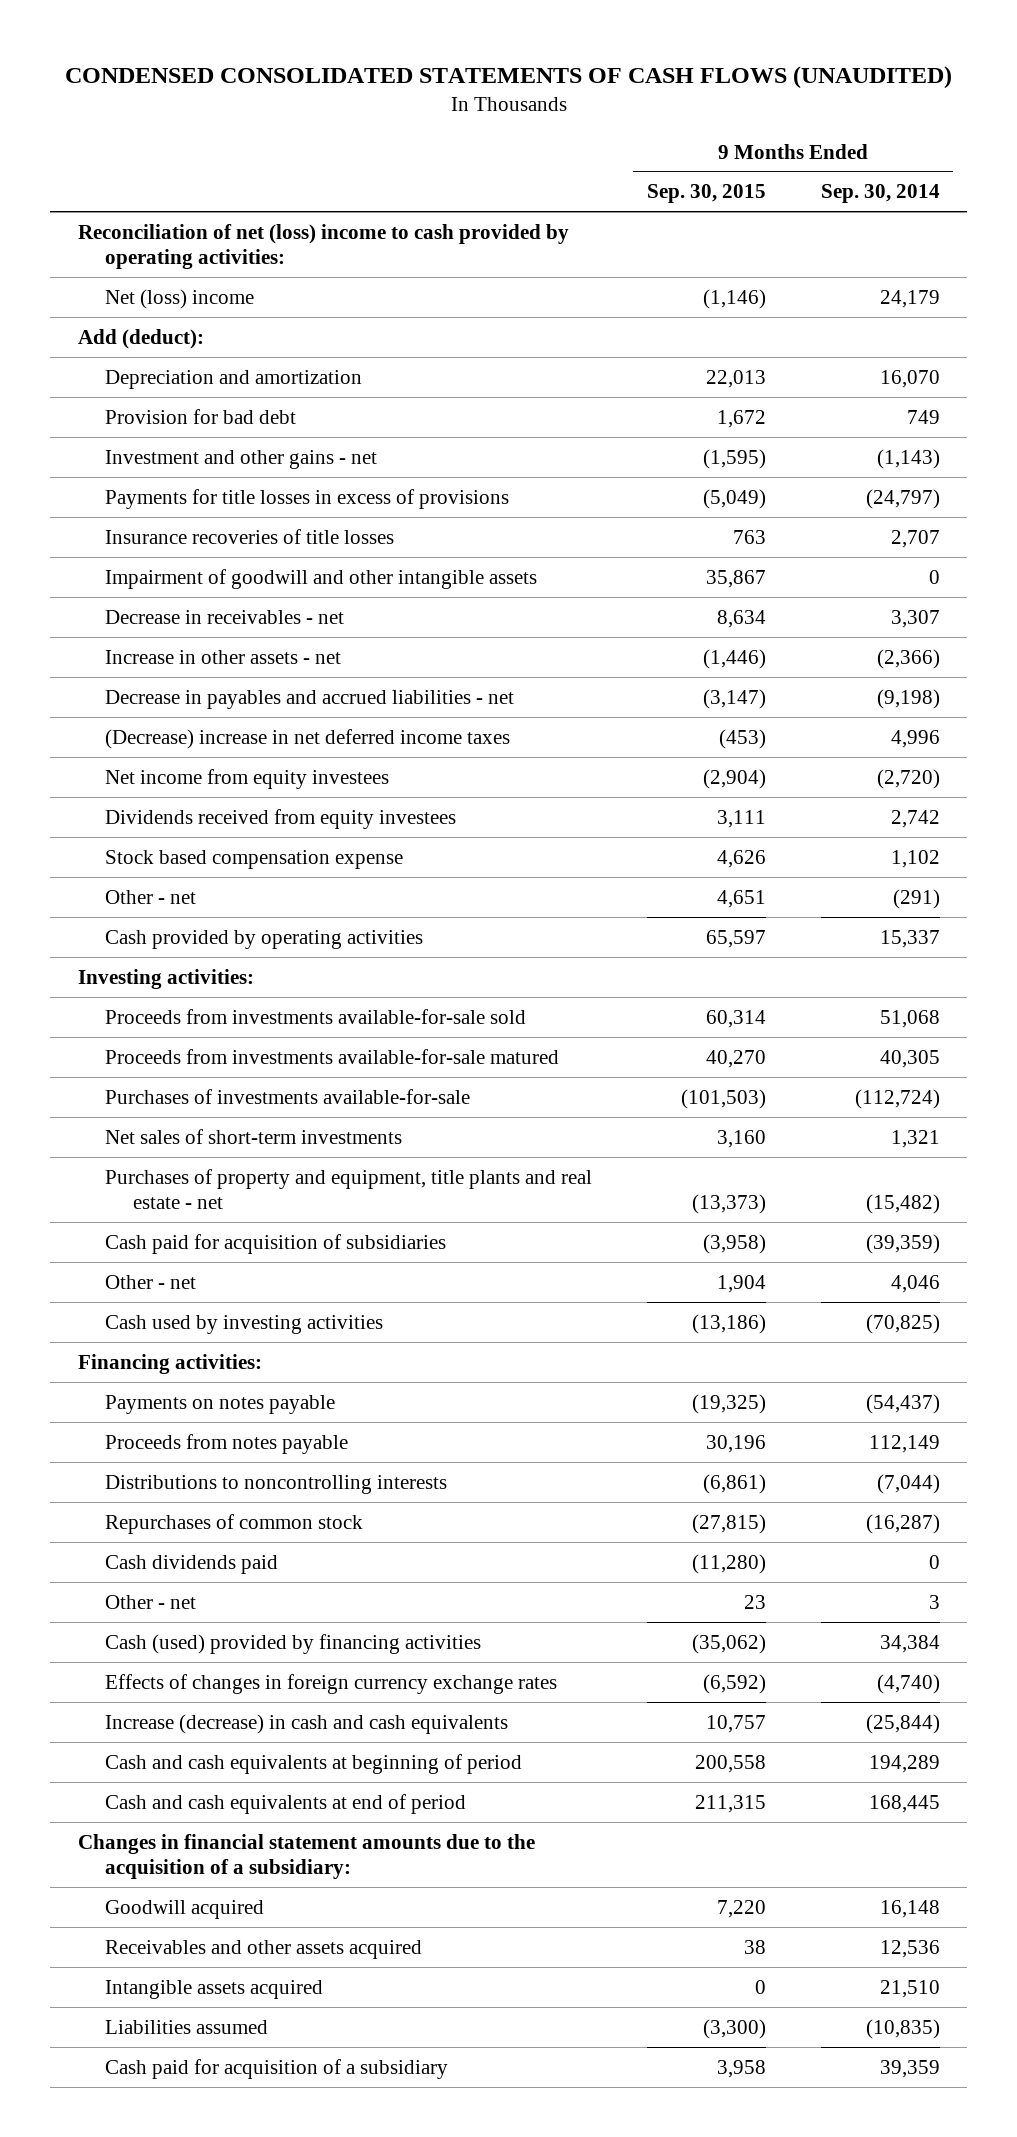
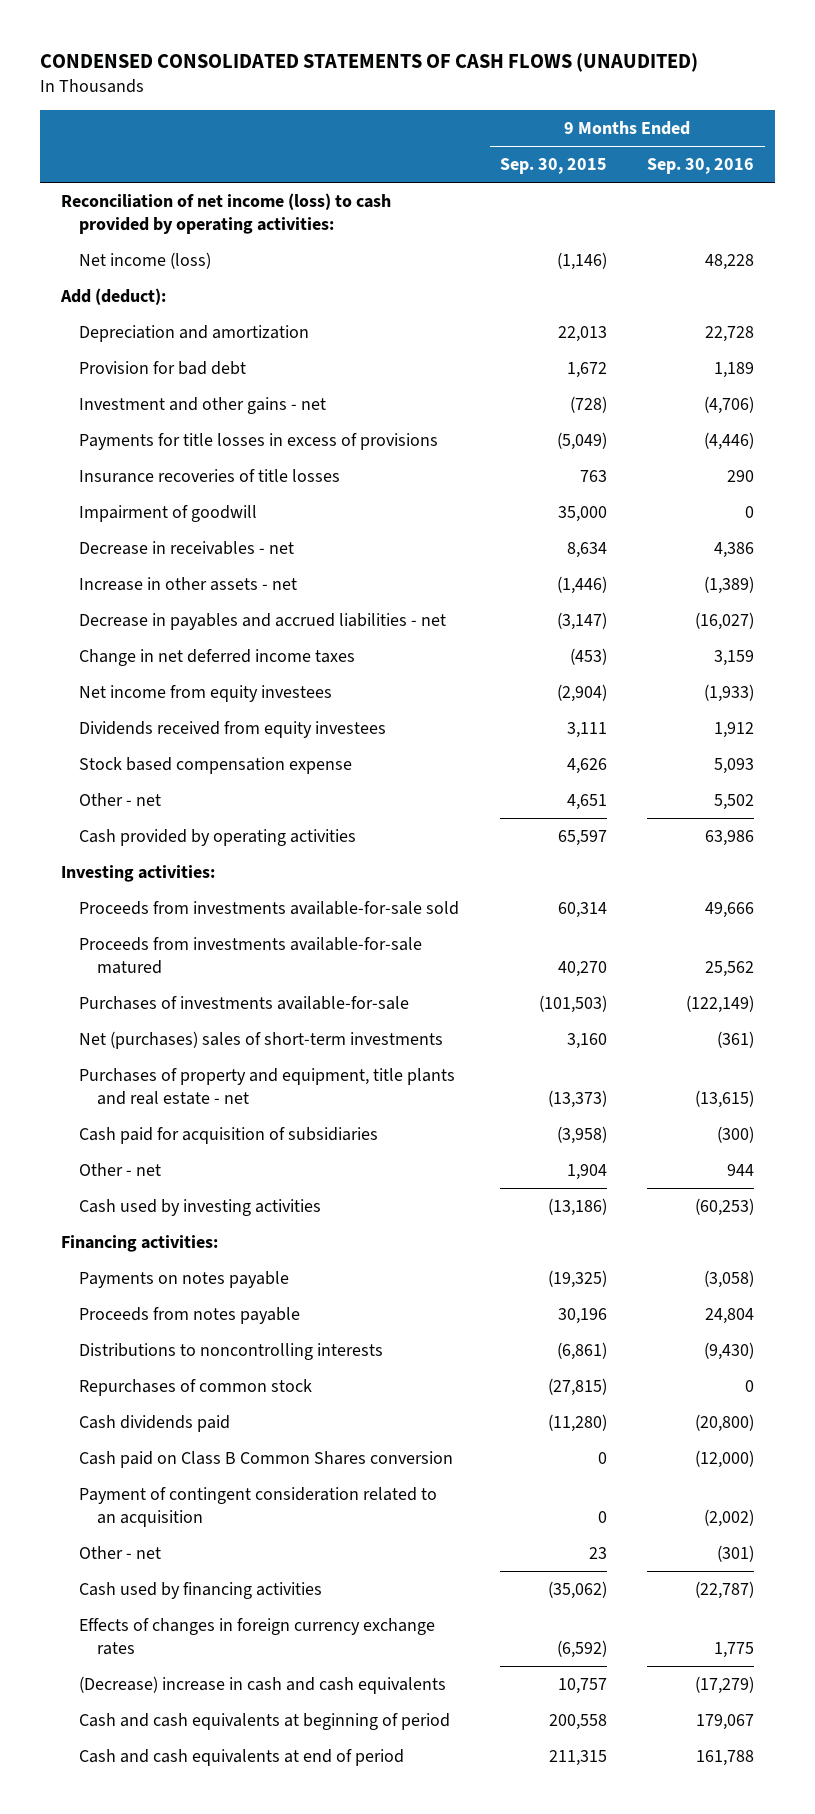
- | 9 Months Ended Sep. 30, 2015 | 9 Months Ended Sep. 30, 2014
+ | 9 Months Ended Sep. 30, 2015 | 9 Months Ended Sep. 30, 2016
- Reconciliation of net (loss) income to cash provided by operating activities:
- Net (loss) income | (1,146) | 24,179
+ Reconciliation of net income (loss) to cash provided by operating activities:
+ Net income (loss) | (1,146) | 48,228
- Investment and other gains - net | (1,595) | (1,143)
+ Investment and other gains - net | (728) | (4,706)
- Impairment of goodwill and other intangible assets | 35,867 | 0
+ Impairment of goodwill | 35,000 | 0
- (Decrease) increase in net deferred income taxes | (453) | 4,996
+ Change in net deferred income taxes | (453) | 3,159
- Net sales of short-term investments | 3,160 | 1,321
+ Net (purchases) sales of short-term investments | 3,160 | (361)
+ Cash paid on Class B Common Shares conversion | 0 | (12,000)
+ Payment of contingent consideration related to an acquisition | 0 | (2,002)
- Cash (used) provided by financing activities | (35,062) | 34,384
+ Cash used by financing activities | (35,062) | (22,787)
- Increase (decrease) in cash and cash equivalents | 10,757 | (25,844)
+ (Decrease) increase in cash and cash equivalents | 10,757 | (17,279)
- Changes in financial statement amounts due to the acquisition of a subsidiary:
- Goodwill acquired | 7,220 | 16,148
- Receivables and other assets acquired | 38 | 12,536
- Intangible assets acquired | 0 | 21,510
- Liabilities assumed | (3,300) | (10,835)
- Cash paid for acquisition of a subsidiary | 3,958 | 39,359

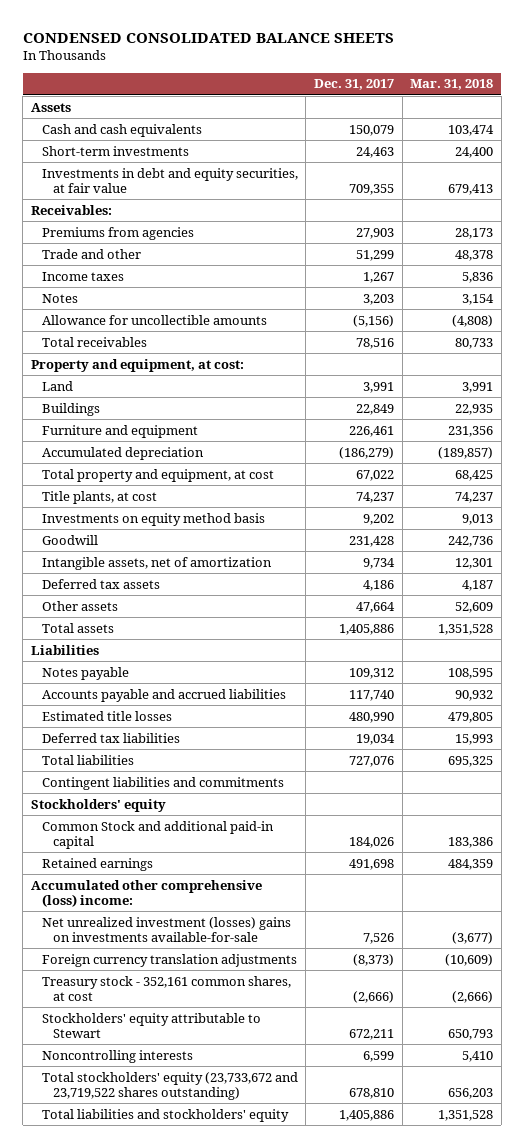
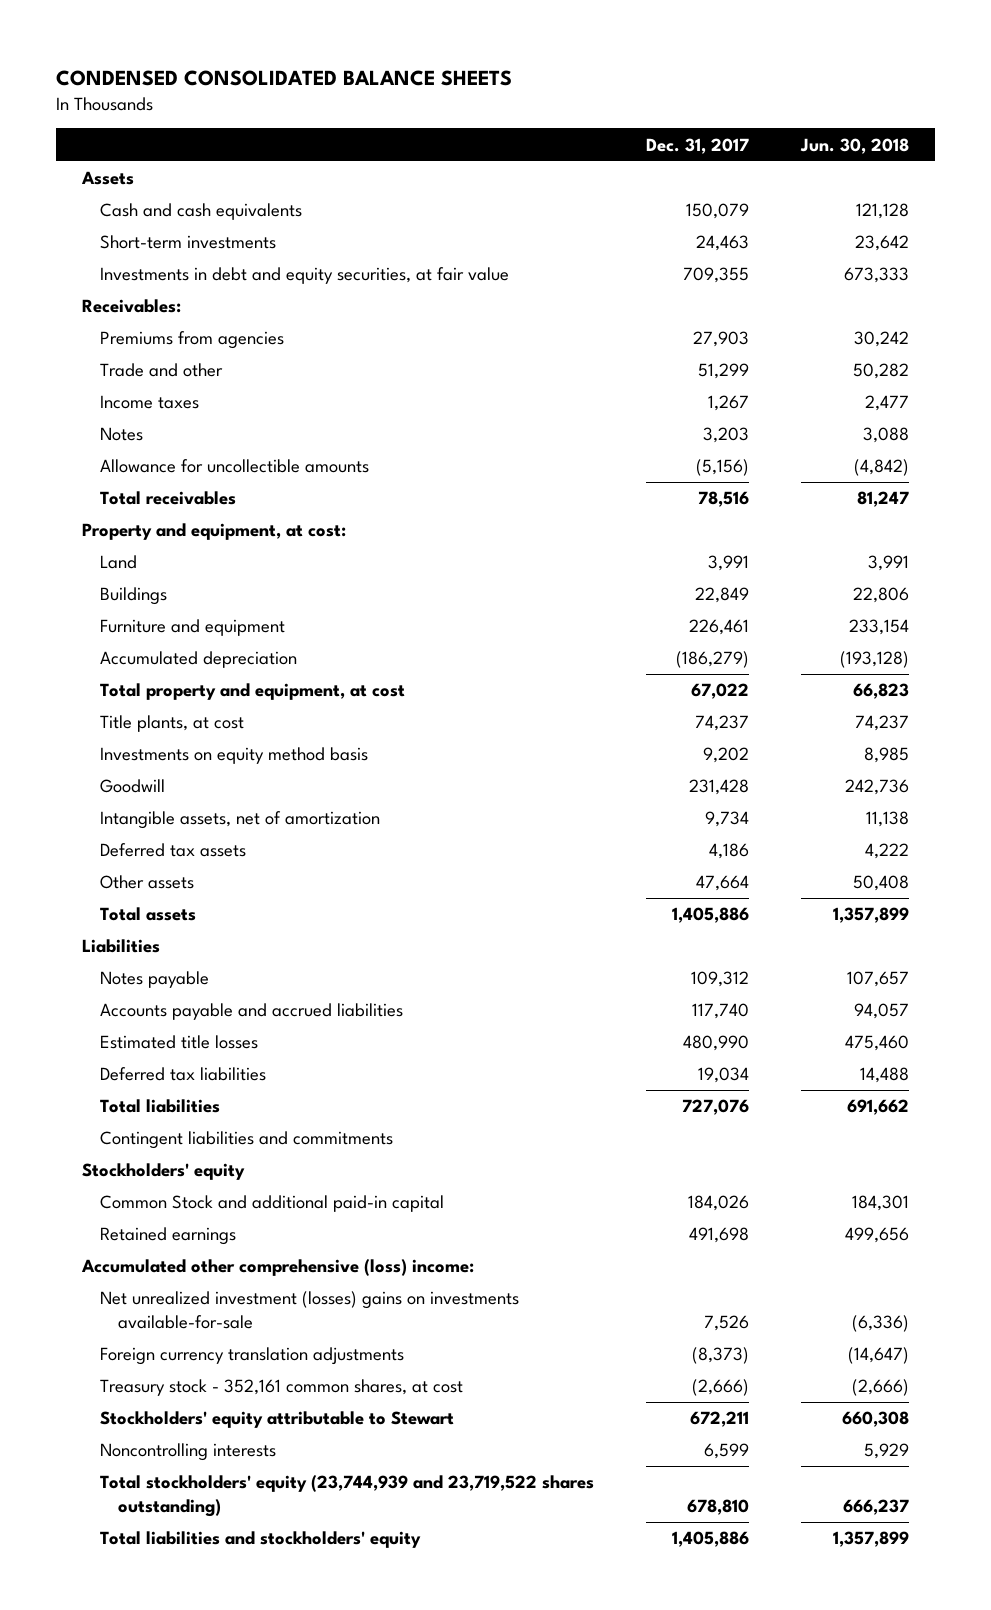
- | Dec. 31, 2017 | Mar. 31, 2018
+ | Dec. 31, 2017 | Jun. 30, 2018
- Total stockholders' equity (23,733,672 and 23,719,522 shares outstanding) | 678,810 | 656,203
+ Total stockholders' equity (23,744,939 and 23,719,522 shares outstanding) | 678,810 | 666,237

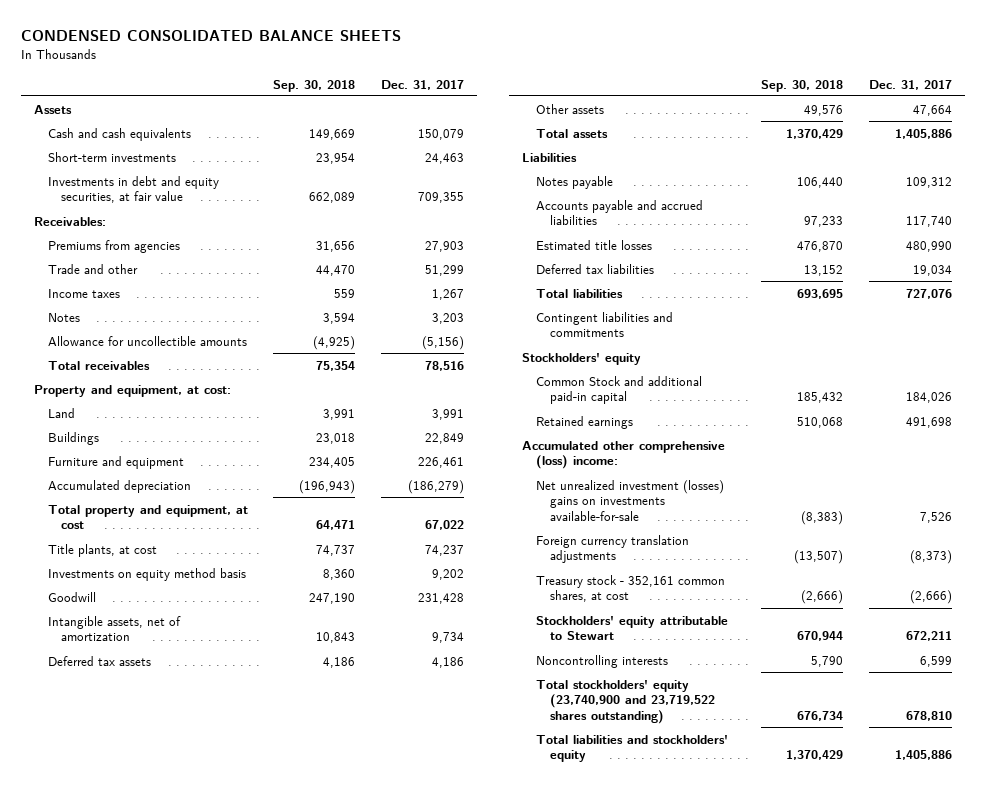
- | Dec. 31, 2017 | Jun. 30, 2018
+ | Sep. 30, 2018 | Dec. 31, 2017
- Total stockholders' equity (23,744,939 and 23,719,522 shares outstanding) | 678,810 | 666,237
+ Total stockholders' equity (23,740,900 and 23,719,522 shares outstanding) | 676,734 | 678,810

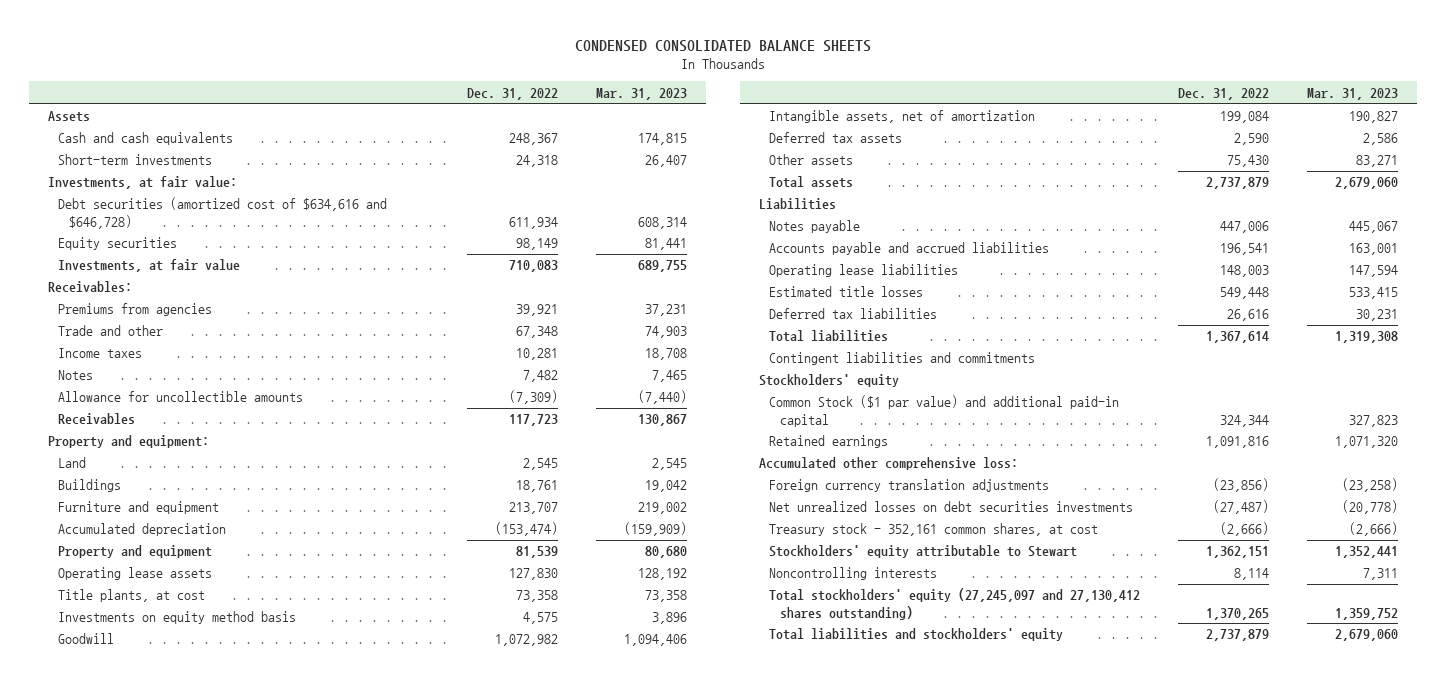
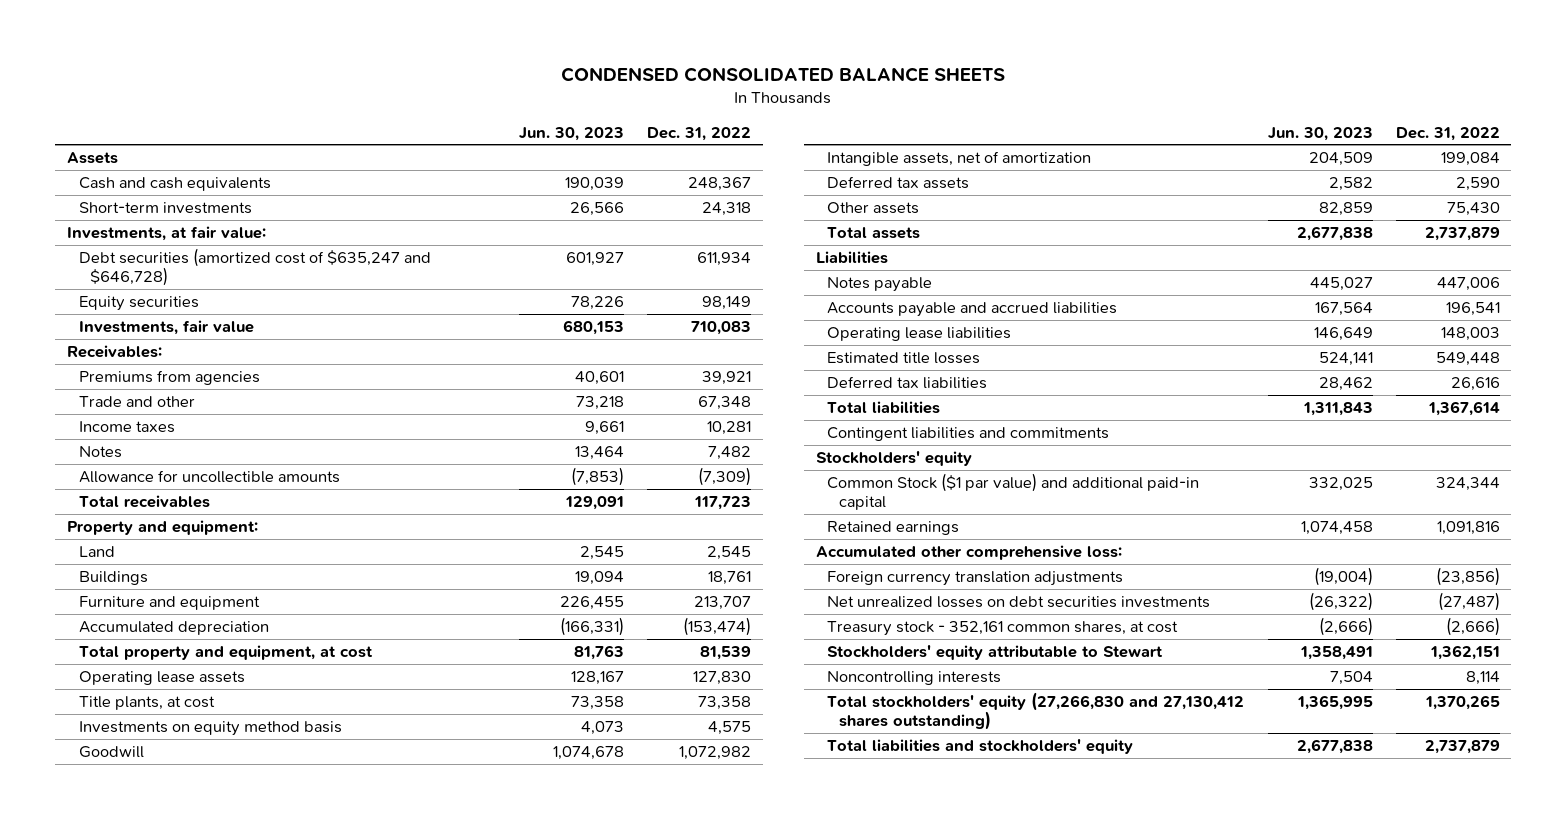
- | Dec. 31, 2022 | Mar. 31, 2023
+ | Jun. 30, 2023 | Dec. 31, 2022
- Debt securities (amortized cost of $634,616 and $646,728) | 611,934 | 608,314
+ Debt securities (amortized cost of $635,247 and $646,728) | 601,927 | 611,934
- Investments, at fair value | 710,083 | 689,755
+ Investments, fair value | 680,153 | 710,083
- Receivables | 117,723 | 130,867
+ Total receivables | 129,091 | 117,723
- Property and equipment | 81,539 | 80,680
+ Total property and equipment, at cost | 81,763 | 81,539
- Total stockholders' equity (27,245,097 and 27,130,412 shares outstanding) | 1,370,265 | 1,359,752
+ Total stockholders' equity (27,266,830 and 27,130,412 shares outstanding) | 1,365,995 | 1,370,265

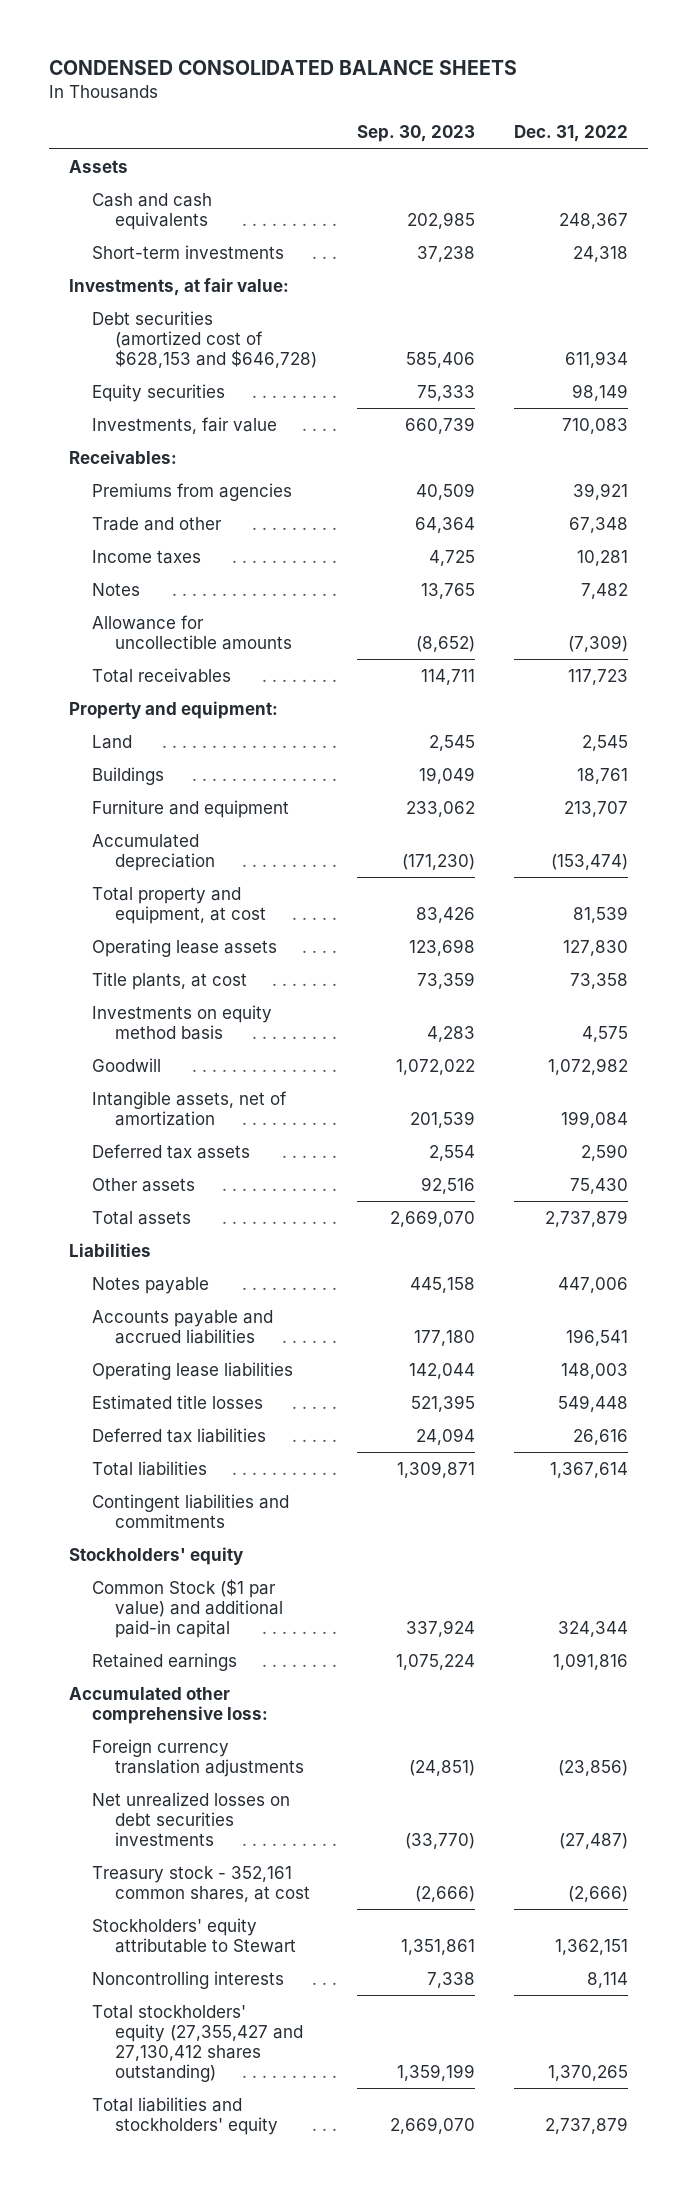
- | Jun. 30, 2023 | Dec. 31, 2022
+ | Sep. 30, 2023 | Dec. 31, 2022
- Debt securities (amortized cost of $635,247 and $646,728) | 601,927 | 611,934
+ Debt securities (amortized cost of $628,153 and $646,728) | 585,406 | 611,934
- Total stockholders' equity (27,266,830 and 27,130,412 shares outstanding) | 1,365,995 | 1,370,265
+ Total stockholders' equity (27,355,427 and 27,130,412 shares outstanding) | 1,359,199 | 1,370,265

